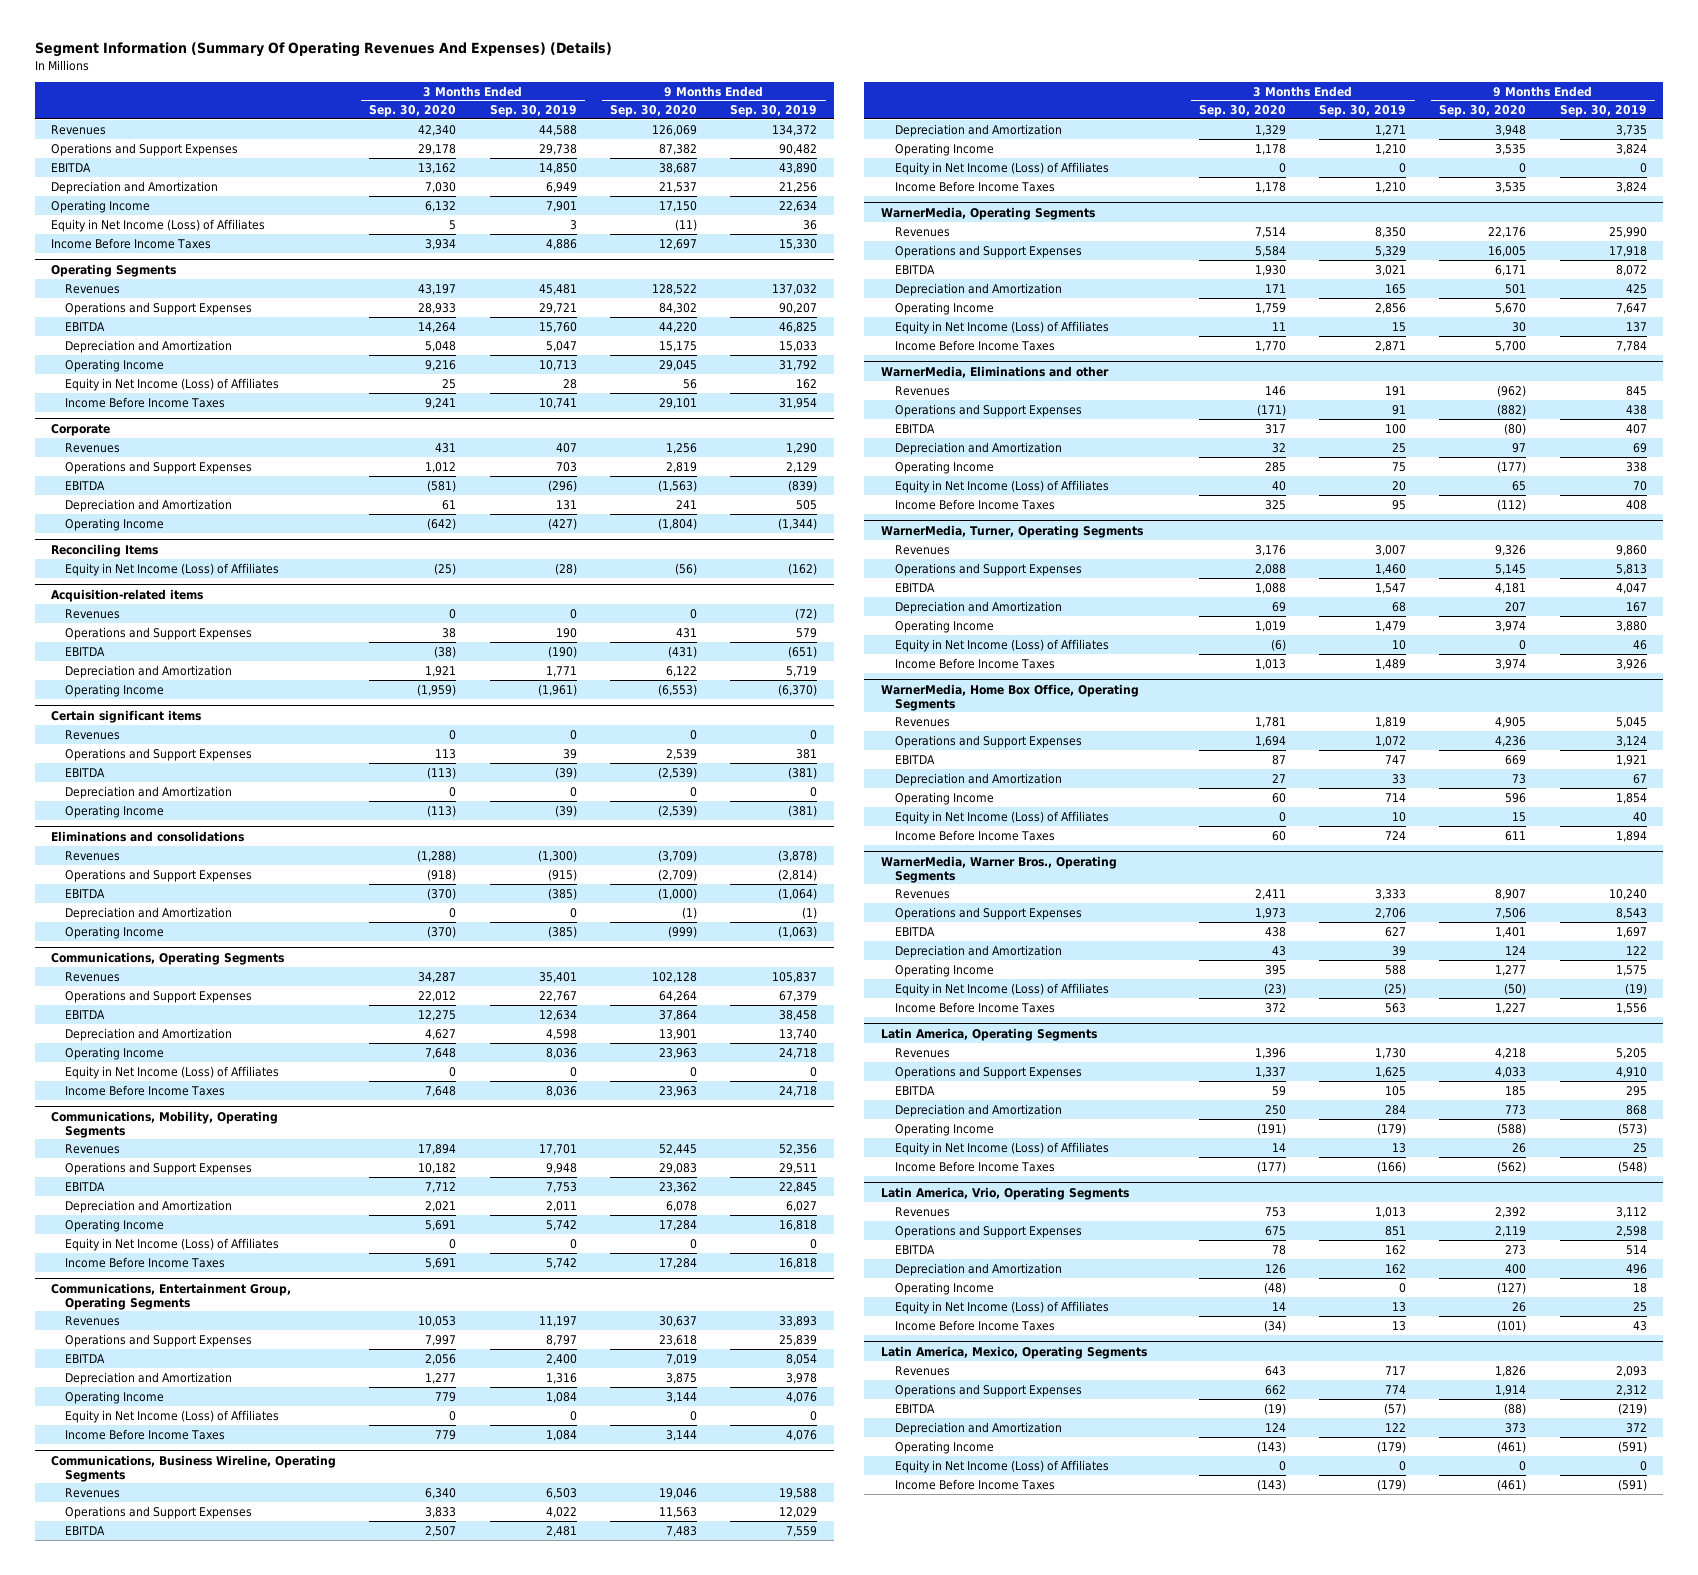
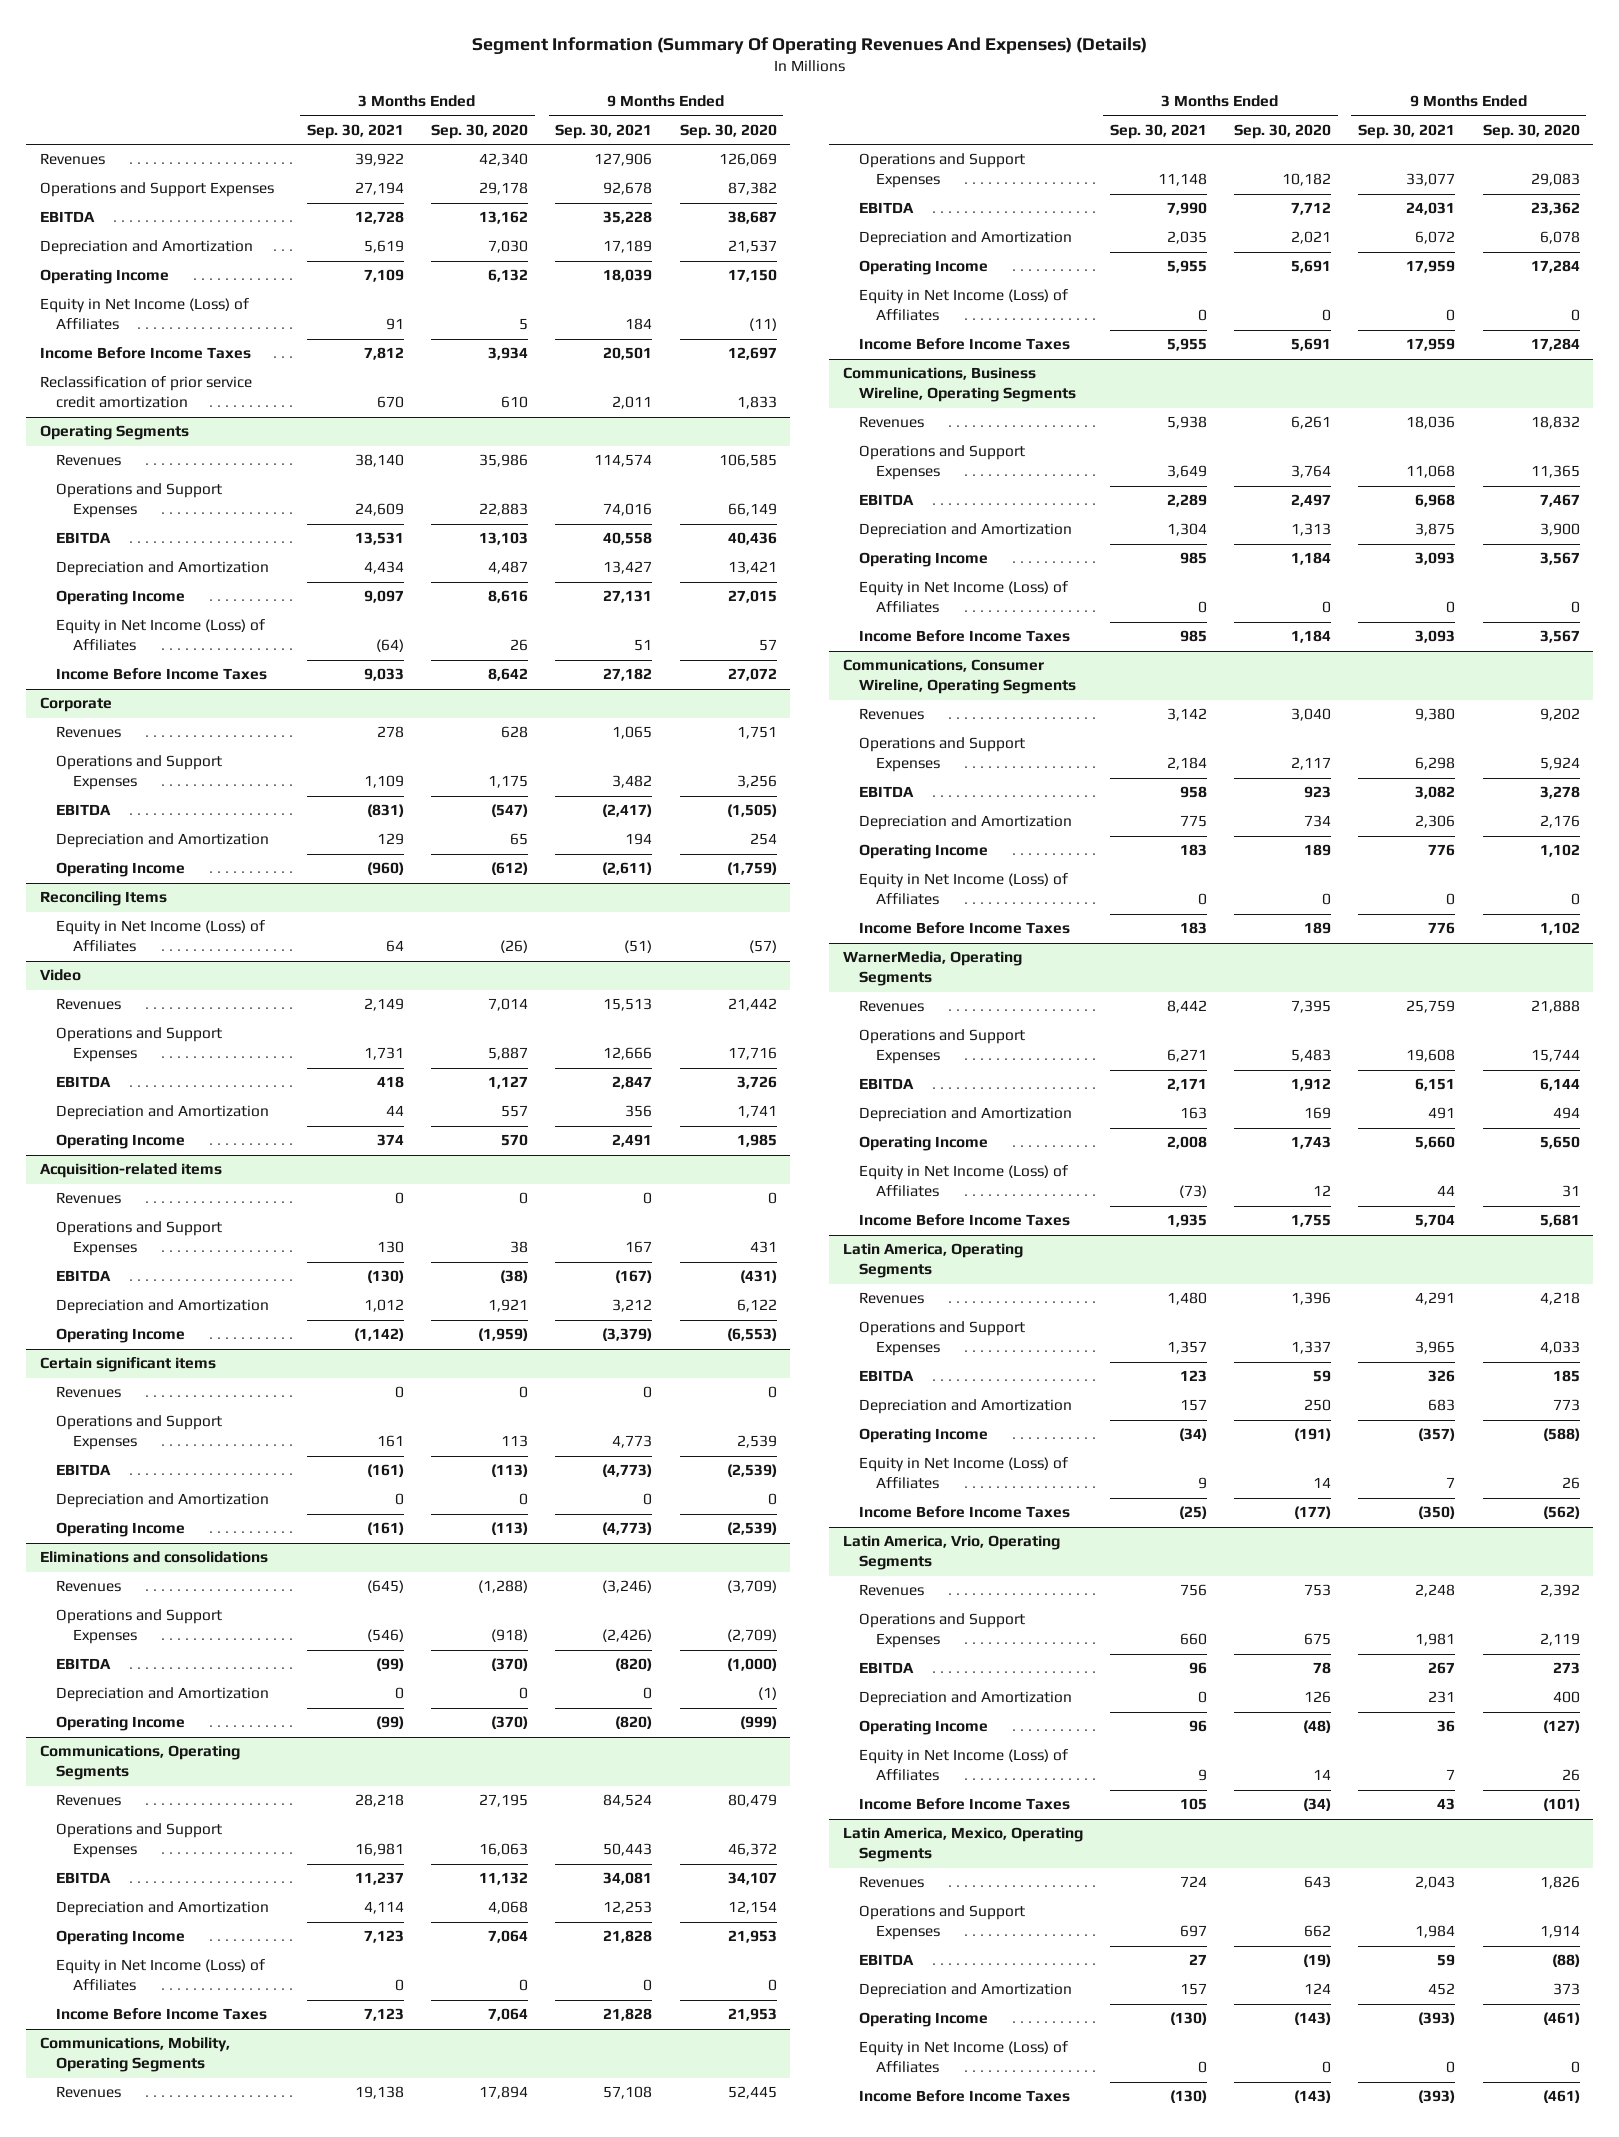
- | 3 Months Ended Sep. 30, 2020 | 3 Months Ended Sep. 30, 2019 | 9 Months Ended Sep. 30, 2020 | 9 Months Ended Sep. 30, 2019
+ | 3 Months Ended Sep. 30, 2021 | 3 Months Ended Sep. 30, 2020 | 9 Months Ended Sep. 30, 2021 | 9 Months Ended Sep. 30, 2020
+ Reclassification of prior service credit amortization | 670 | 610 | 2,011 | 1,833
@ Operating Segments
- Revenues | 43,197 | 45,481 | 128,522 | 137,032
- Operations and Support Expenses | 28,933 | 29,721 | 84,302 | 90,207
- EBITDA | 14,264 | 15,760 | 44,220 | 46,825
- Depreciation and Amortization | 5,048 | 5,047 | 15,175 | 15,033
- Operating Income | 9,216 | 10,713 | 29,045 | 31,792
- Equity in Net Income (Loss) of Affiliates | 25 | 28 | 56 | 162
- Income Before Income Taxes | 9,241 | 10,741 | 29,101 | 31,954
+ Revenues | 38,140 | 35,986 | 114,574 | 106,585
+ Operations and Support Expenses | 24,609 | 22,883 | 74,016 | 66,149
+ EBITDA | 13,531 | 13,103 | 40,558 | 40,436
+ Depreciation and Amortization | 4,434 | 4,487 | 13,427 | 13,421
+ Operating Income | 9,097 | 8,616 | 27,131 | 27,015
+ Equity in Net Income (Loss) of Affiliates | (64) | 26 | 51 | 57
+ Income Before Income Taxes | 9,033 | 8,642 | 27,182 | 27,072
@ Corporate
- Revenues | 431 | 407 | 1,256 | 1,290
- Operations and Support Expenses | 1,012 | 703 | 2,819 | 2,129
- EBITDA | (581) | (296) | (1,563) | (839)
- Depreciation and Amortization | 61 | 131 | 241 | 505
- Operating Income | (642) | (427) | (1,804) | (1,344)
+ Revenues | 278 | 628 | 1,065 | 1,751
+ Operations and Support Expenses | 1,109 | 1,175 | 3,482 | 3,256
+ EBITDA | (831) | (547) | (2,417) | (1,505)
+ Depreciation and Amortization | 129 | 65 | 194 | 254
+ Operating Income | (960) | (612) | (2,611) | (1,759)
@ Reconciling Items
- Equity in Net Income (Loss) of Affiliates | (25) | (28) | (56) | (162)
+ Equity in Net Income (Loss) of Affiliates | 64 | (26) | (51) | (57)
+ Video
+ Revenues | 2,149 | 7,014 | 15,513 | 21,442
+ Operations and Support Expenses | 1,731 | 5,887 | 12,666 | 17,716
+ EBITDA | 418 | 1,127 | 2,847 | 3,726
+ Depreciation and Amortization | 44 | 557 | 356 | 1,741
+ Operating Income | 374 | 570 | 2,491 | 1,985
@ Communications, Operating Segments
- Revenues | 34,287 | 35,401 | 102,128 | 105,837
- Operations and Support Expenses | 22,012 | 22,767 | 64,264 | 67,379
- EBITDA | 12,275 | 12,634 | 37,864 | 38,458
- Depreciation and Amortization | 4,627 | 4,598 | 13,901 | 13,740
- Operating Income | 7,648 | 8,036 | 23,963 | 24,718
+ Revenues | 28,218 | 27,195 | 84,524 | 80,479
+ Operations and Support Expenses | 16,981 | 16,063 | 50,443 | 46,372
+ EBITDA | 11,237 | 11,132 | 34,081 | 34,107
+ Depreciation and Amortization | 4,114 | 4,068 | 12,253 | 12,154
+ Operating Income | 7,123 | 7,064 | 21,828 | 21,953
- Income Before Income Taxes | 7,648 | 8,036 | 23,963 | 24,718
+ Income Before Income Taxes | 7,123 | 7,064 | 21,828 | 21,953
- Communications, Entertainment Group, Operating Segments
- Revenues | 10,053 | 11,197 | 30,637 | 33,893
- Operations and Support Expenses | 7,997 | 8,797 | 23,618 | 25,839
- EBITDA | 2,056 | 2,400 | 7,019 | 8,054
- Depreciation and Amortization | 1,277 | 1,316 | 3,875 | 3,978
- Operating Income | 779 | 1,084 | 3,144 | 4,076
- Equity in Net Income (Loss) of Affiliates | 0 | 0 | 0 | 0
- Income Before Income Taxes | 779 | 1,084 | 3,144 | 4,076
@ Communications, Business Wireline, Operating Segments
- Revenues | 6,340 | 6,503 | 19,046 | 19,588
- Operations and Support Expenses | 3,833 | 4,022 | 11,563 | 12,029
- EBITDA | 2,507 | 2,481 | 7,483 | 7,559
- Depreciation and Amortization | 1,329 | 1,271 | 3,948 | 3,735
- Operating Income | 1,178 | 1,210 | 3,535 | 3,824
+ Revenues | 5,938 | 6,261 | 18,036 | 18,832
+ Operations and Support Expenses | 3,649 | 3,764 | 11,068 | 11,365
+ EBITDA | 2,289 | 2,497 | 6,968 | 7,467
+ Depreciation and Amortization | 1,304 | 1,313 | 3,875 | 3,900
+ Operating Income | 985 | 1,184 | 3,093 | 3,567
- Income Before Income Taxes | 1,178 | 1,210 | 3,535 | 3,824
+ Income Before Income Taxes | 985 | 1,184 | 3,093 | 3,567
+ Communications, Consumer Wireline, Operating Segments
+ Revenues | 3,142 | 3,040 | 9,380 | 9,202
+ Operations and Support Expenses | 2,184 | 2,117 | 6,298 | 5,924
+ EBITDA | 958 | 923 | 3,082 | 3,278
+ Depreciation and Amortization | 775 | 734 | 2,306 | 2,176
+ Operating Income | 183 | 189 | 776 | 1,102
+ Equity in Net Income (Loss) of Affiliates | 0 | 0 | 0 | 0
+ Income Before Income Taxes | 183 | 189 | 776 | 1,102
@ WarnerMedia, Operating Segments
- Revenues | 7,514 | 8,350 | 22,176 | 25,990
- Operations and Support Expenses | 5,584 | 5,329 | 16,005 | 17,918
- EBITDA | 1,930 | 3,021 | 6,171 | 8,072
- Depreciation and Amortization | 171 | 165 | 501 | 425
- Operating Income | 1,759 | 2,856 | 5,670 | 7,647
- Equity in Net Income (Loss) of Affiliates | 11 | 15 | 30 | 137
- Income Before Income Taxes | 1,770 | 2,871 | 5,700 | 7,784
- WarnerMedia, Eliminations and other
- Revenues | 146 | 191 | (962) | 845
- Operations and Support Expenses | (171) | 91 | (882) | 438
- EBITDA | 317 | 100 | (80) | 407
- Depreciation and Amortization | 32 | 25 | 97 | 69
- Operating Income | 285 | 75 | (177) | 338
- Equity in Net Income (Loss) of Affiliates | 40 | 20 | 65 | 70
- Income Before Income Taxes | 325 | 95 | (112) | 408
- WarnerMedia, Turner, Operating Segments
- Revenues | 3,176 | 3,007 | 9,326 | 9,860
- Operations and Support Expenses | 2,088 | 1,460 | 5,145 | 5,813
- EBITDA | 1,088 | 1,547 | 4,181 | 4,047
- Depreciation and Amortization | 69 | 68 | 207 | 167
- Operating Income | 1,019 | 1,479 | 3,974 | 3,880
- Equity in Net Income (Loss) of Affiliates | (6) | 10 | 0 | 46
- Income Before Income Taxes | 1,013 | 1,489 | 3,974 | 3,926
- WarnerMedia, Home Box Office, Operating Segments
- Revenues | 1,781 | 1,819 | 4,905 | 5,045
- Operations and Support Expenses | 1,694 | 1,072 | 4,236 | 3,124
- EBITDA | 87 | 747 | 669 | 1,921
- Depreciation and Amortization | 27 | 33 | 73 | 67
- Operating Income | 60 | 714 | 596 | 1,854
- Equity in Net Income (Loss) of Affiliates | 0 | 10 | 15 | 40
- Income Before Income Taxes | 60 | 724 | 611 | 1,894
- WarnerMedia, Warner Bros., Operating Segments
- Revenues | 2,411 | 3,333 | 8,907 | 10,240
- Operations and Support Expenses | 1,973 | 2,706 | 7,506 | 8,543
- EBITDA | 438 | 627 | 1,401 | 1,697
- Depreciation and Amortization | 43 | 39 | 124 | 122
- Operating Income | 395 | 588 | 1,277 | 1,575
- Equity in Net Income (Loss) of Affiliates | (23) | (25) | (50) | (19)
- Income Before Income Taxes | 372 | 563 | 1,227 | 1,556
@ WarnerMedia, Operating Segments
+ Revenues | 8,442 | 7,395 | 25,759 | 21,888
+ Operations and Support Expenses | 6,271 | 5,483 | 19,608 | 15,744
+ EBITDA | 2,171 | 1,912 | 6,151 | 6,144
+ Depreciation and Amortization | 163 | 169 | 491 | 494
+ Operating Income | 2,008 | 1,743 | 5,660 | 5,650
+ Equity in Net Income (Loss) of Affiliates | (73) | 12 | 44 | 31
+ Income Before Income Taxes | 1,935 | 1,755 | 5,704 | 5,681

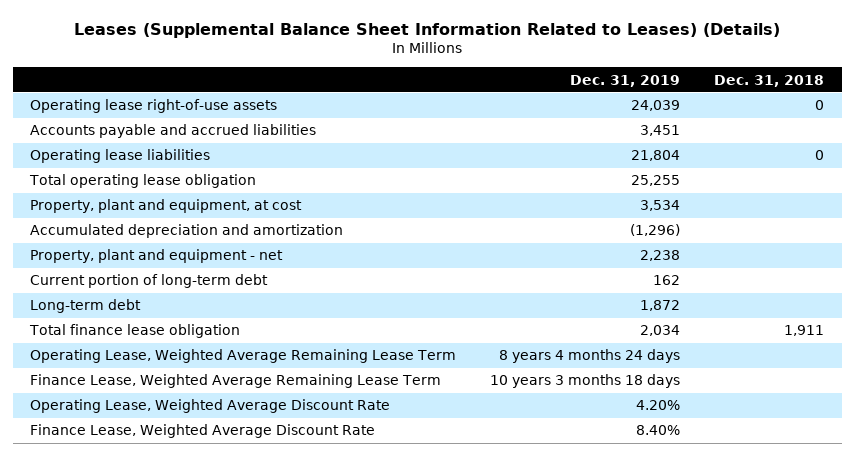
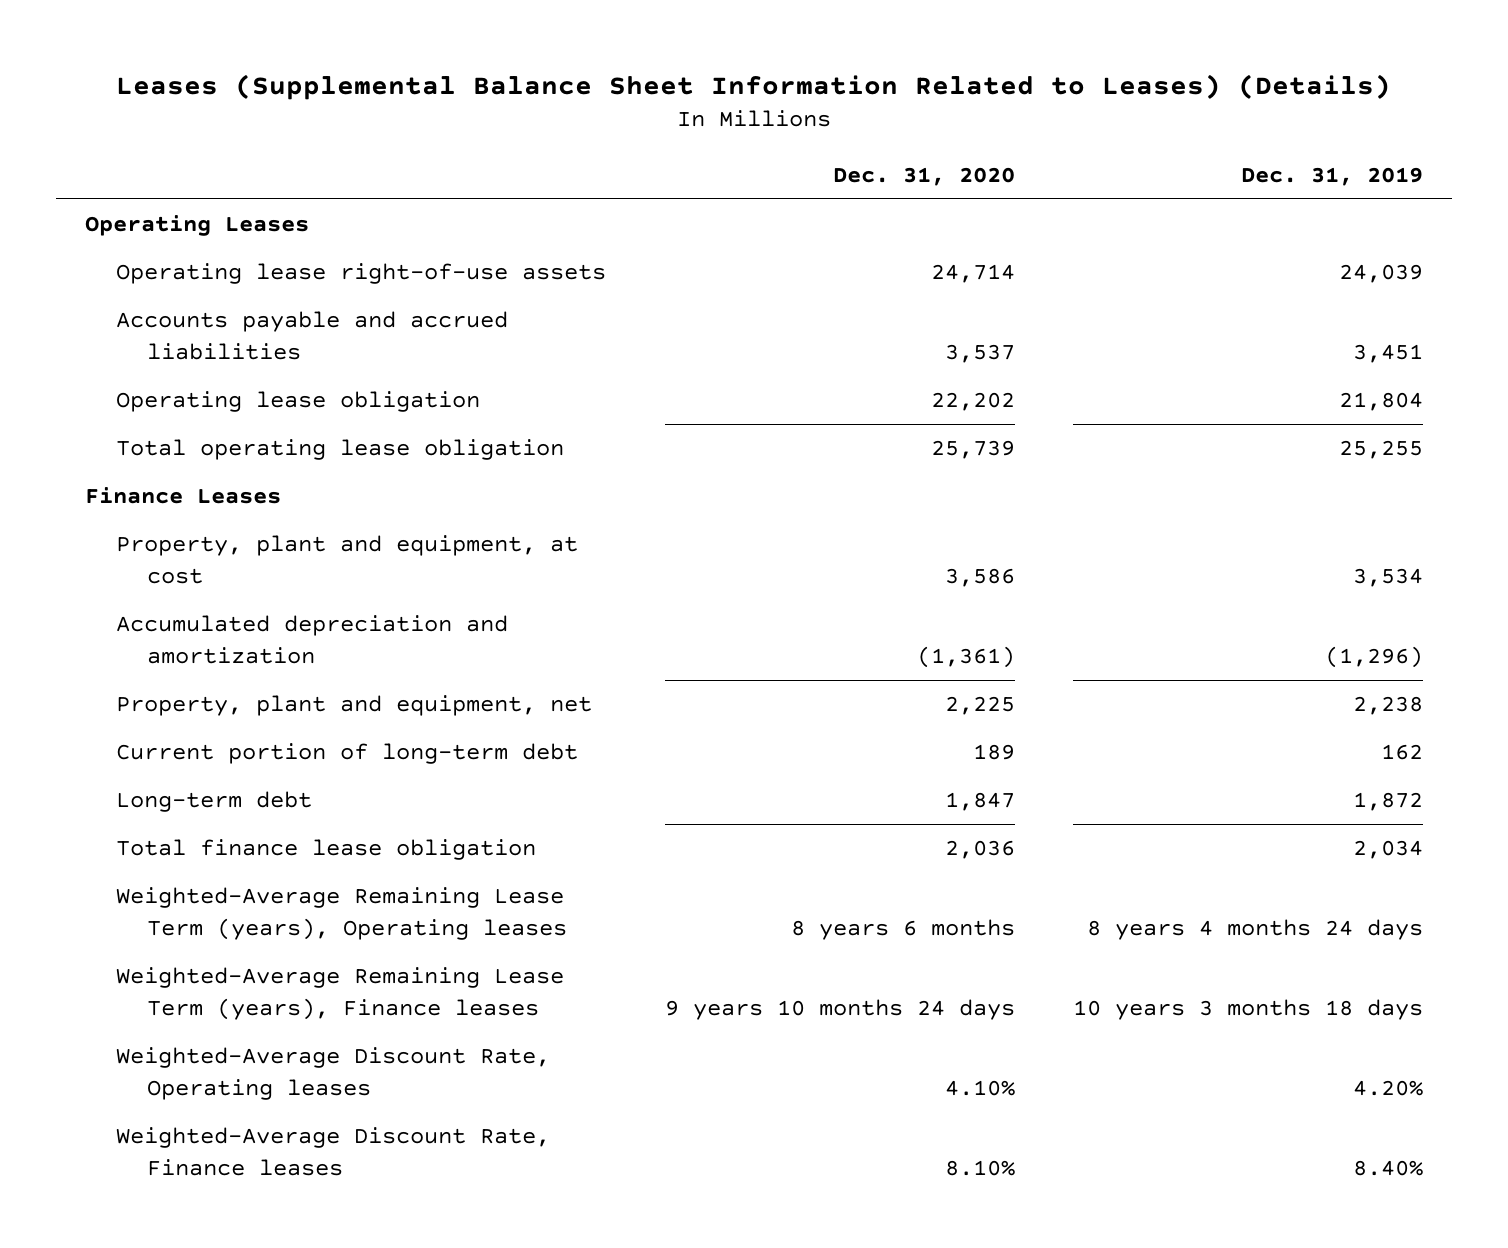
- | Dec. 31, 2019 | Dec. 31, 2018
+ | Dec. 31, 2020 | Dec. 31, 2019
+ Operating Leases
- Operating lease liabilities | 21,804 | 0
+ Operating lease obligation | 22,202 | 21,804
+ Finance Leases
- Property, plant and equipment - net | 2,238 |
+ Property, plant and equipment, net | 2,225 | 2,238
- Operating Lease, Weighted Average Remaining Lease Term | 8 years 4 months 24 days |
- Finance Lease, Weighted Average Remaining Lease Term | 10 years 3 months 18 days |
- Operating Lease, Weighted Average Discount Rate | 4.20% |
- Finance Lease, Weighted Average Discount Rate | 8.40% |
+ Weighted-Average Remaining Lease Term (years), Operating leases | 8 years 6 months | 8 years 4 months 24 days
+ Weighted-Average Remaining Lease Term (years), Finance leases | 9 years 10 months 24 days | 10 years 3 months 18 days
+ Weighted-Average Discount Rate, Operating leases | 4.10% | 4.20%
+ Weighted-Average Discount Rate, Finance leases | 8.10% | 8.40%

